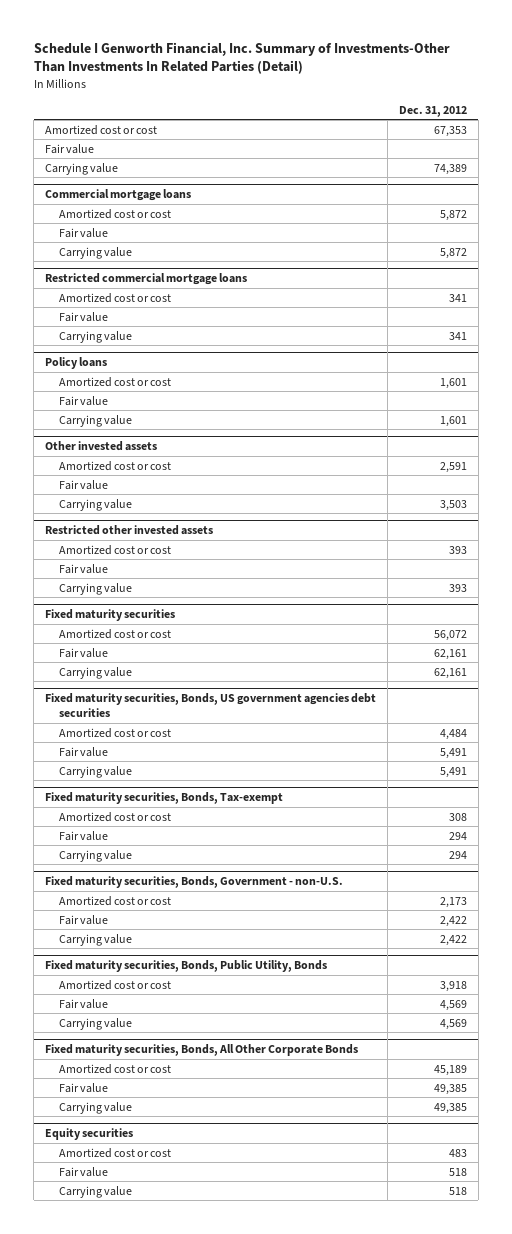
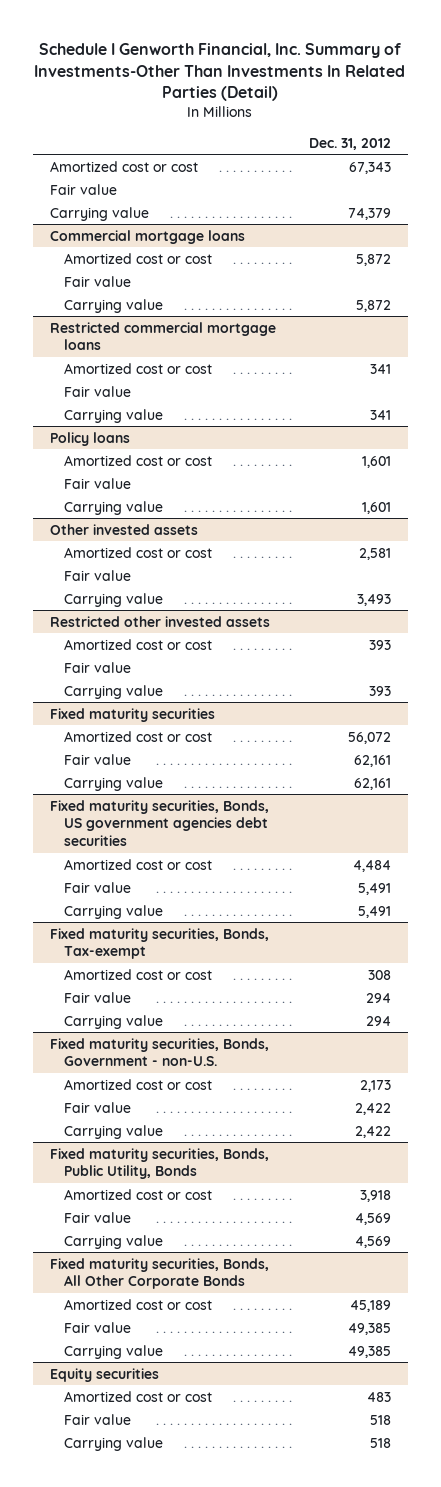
- Amortized cost or cost | 67,353
+ Amortized cost or cost | 67,343
- Carrying value | 74,389
+ Carrying value | 74,379
@ Other invested assets
- Amortized cost or cost | 2,591
+ Amortized cost or cost | 2,581
- Carrying value | 3,503
+ Carrying value | 3,493

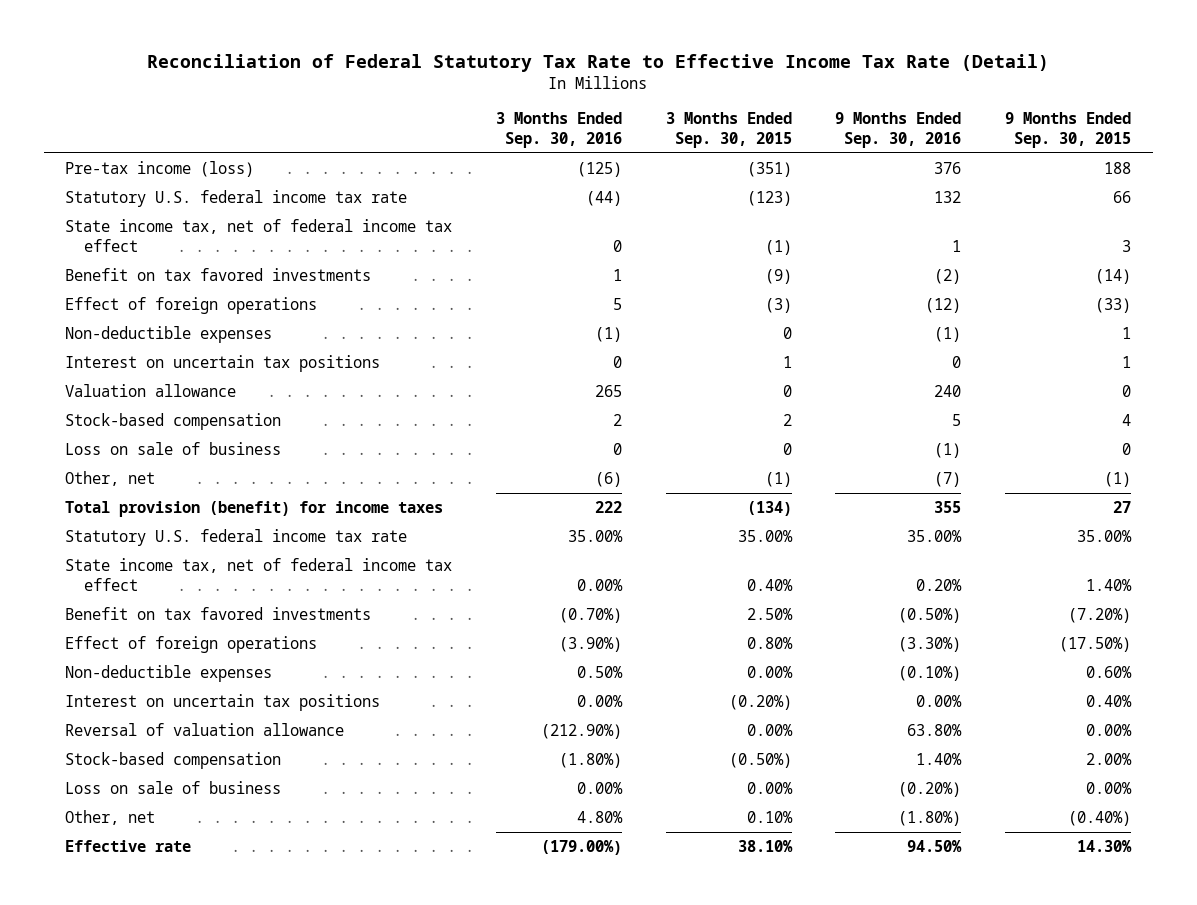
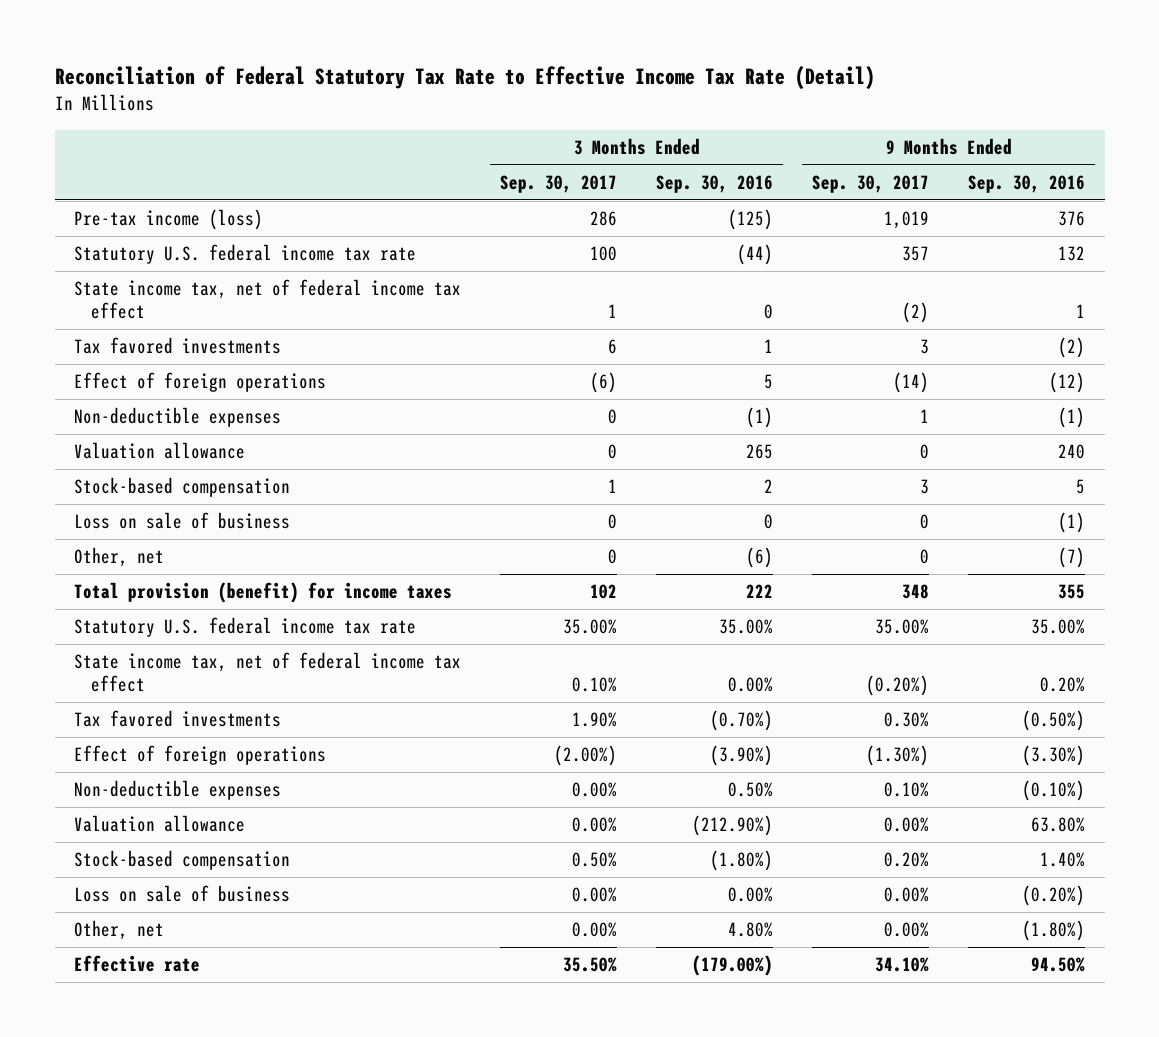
- | 3 Months Ended Sep. 30, 2016 | 3 Months Ended Sep. 30, 2015 | 9 Months Ended Sep. 30, 2016 | 9 Months Ended Sep. 30, 2015
+ | 3 Months Ended Sep. 30, 2017 | 3 Months Ended Sep. 30, 2016 | 9 Months Ended Sep. 30, 2017 | 9 Months Ended Sep. 30, 2016
- Benefit on tax favored investments | 1 | (9) | (2) | (14)
+ Tax favored investments | 6 | 1 | 3 | (2)
- Interest on uncertain tax positions | 0 | 1 | 0 | 1
- Benefit on tax favored investments | (0.70%) | 2.50% | (0.50%) | (7.20%)
+ Tax favored investments | 1.90% | (0.70%) | 0.30% | (0.50%)
- Interest on uncertain tax positions | 0.00% | (0.20%) | 0.00% | 0.40%
- Reversal of valuation allowance | (212.90%) | 0.00% | 63.80% | 0.00%
+ Valuation allowance | 0.00% | (212.90%) | 0.00% | 63.80%

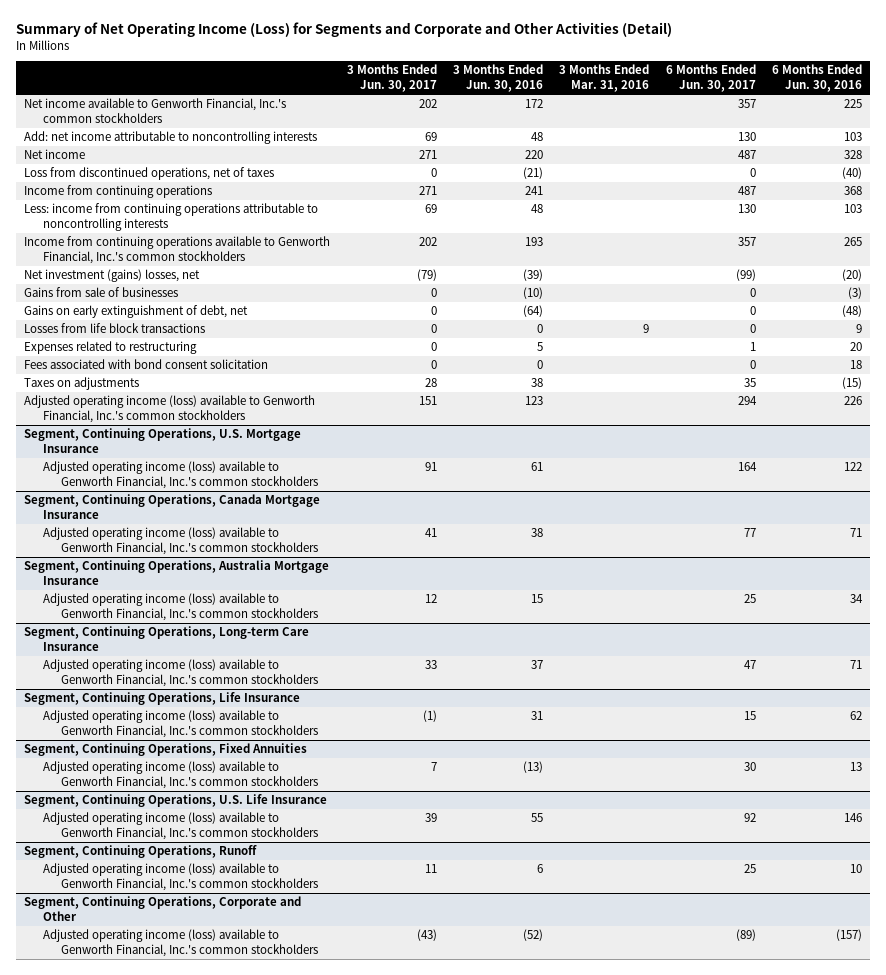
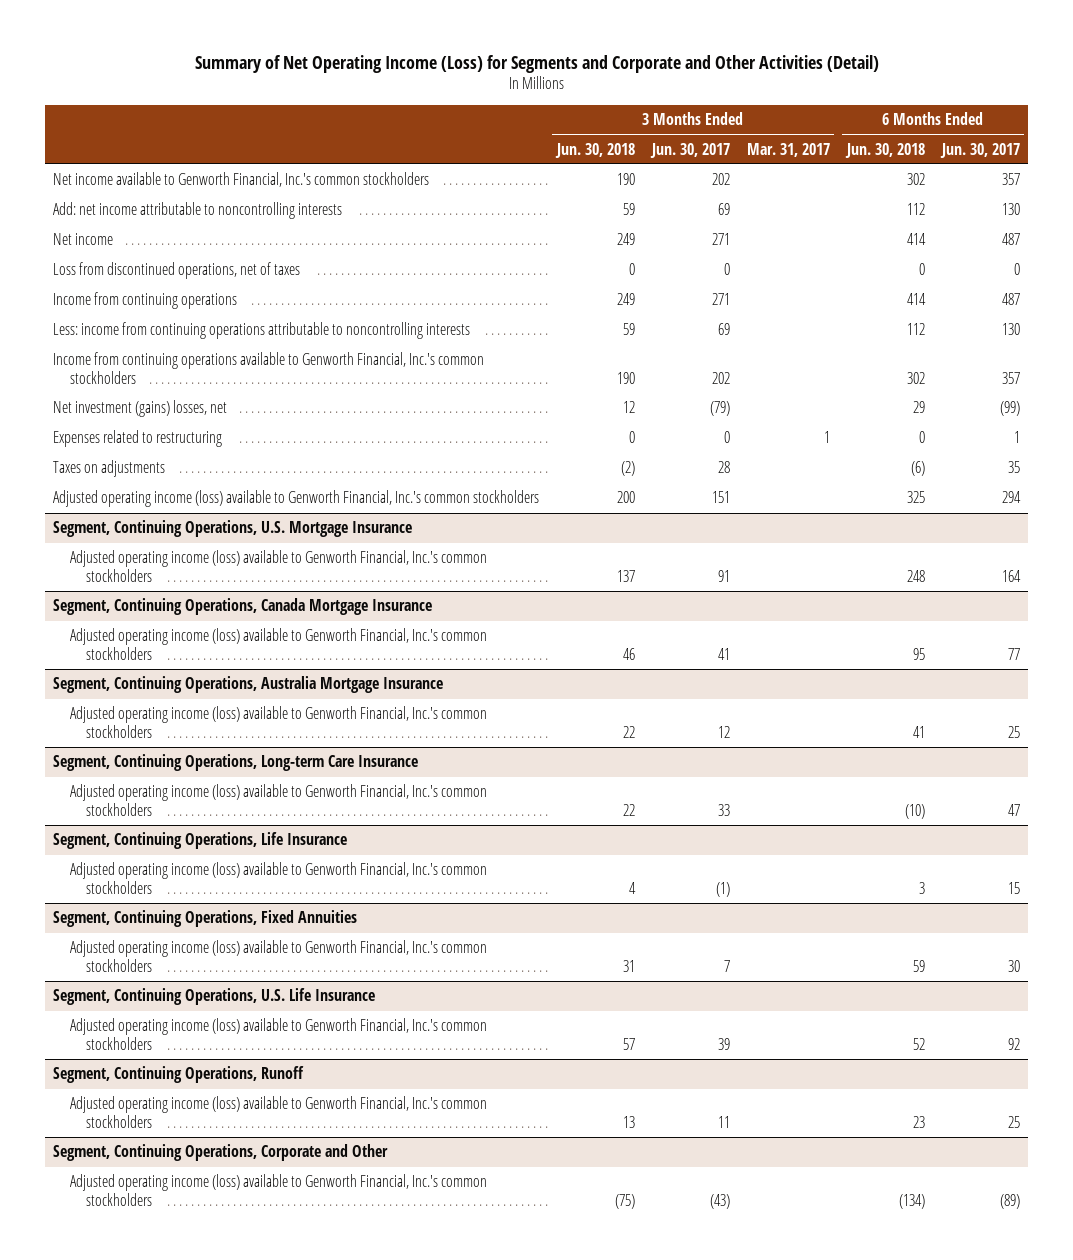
- | 3 Months Ended Jun. 30, 2017 | 3 Months Ended Jun. 30, 2016 | 3 Months Ended Mar. 31, 2016 | 6 Months Ended Jun. 30, 2017 | 6 Months Ended Jun. 30, 2016
+ | 3 Months Ended Jun. 30, 2018 | 3 Months Ended Jun. 30, 2017 | 3 Months Ended Mar. 31, 2017 | 6 Months Ended Jun. 30, 2018 | 6 Months Ended Jun. 30, 2017
- Gains from sale of businesses | 0 | (10) | | 0 | (3)
- Gains on early extinguishment of debt, net | 0 | (64) | | 0 | (48)
- Losses from life block transactions | 0 | 0 | 9 | 0 | 9
- Fees associated with bond consent solicitation | 0 | 0 | | 0 | 18

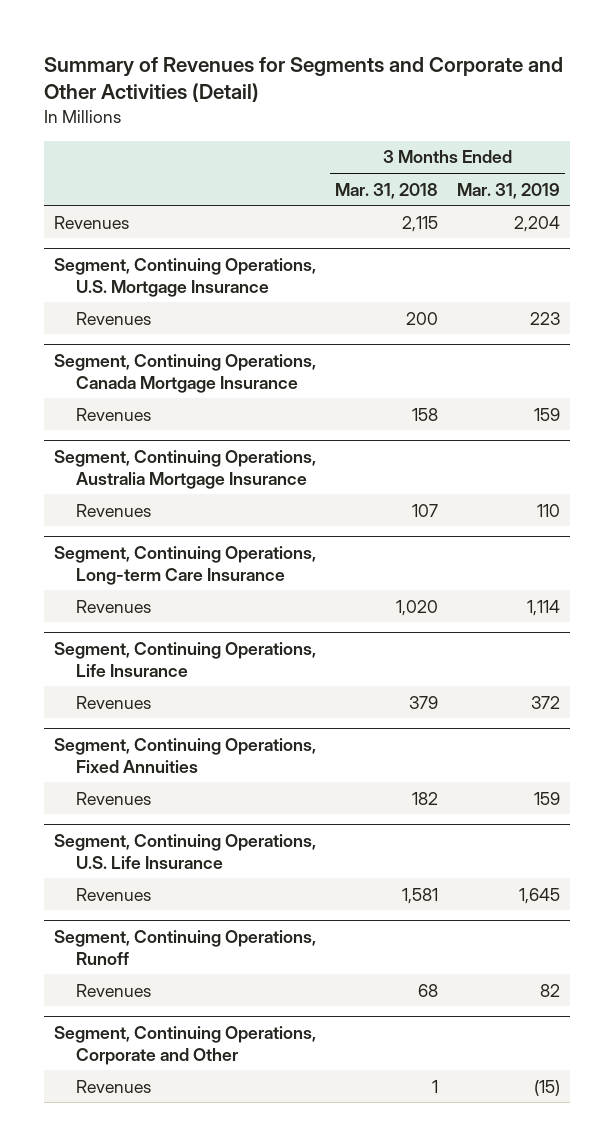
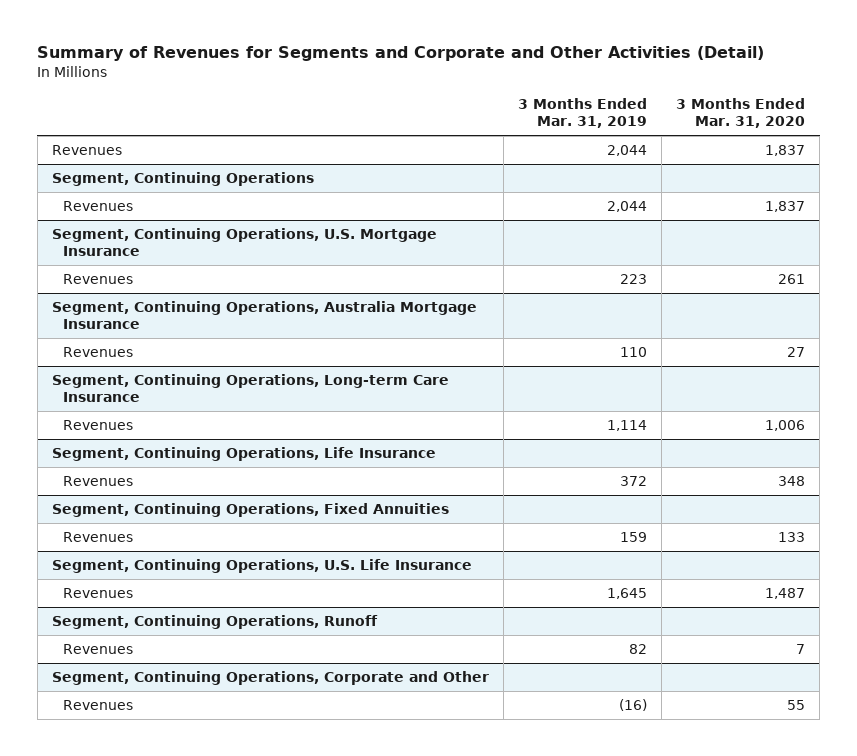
- | 3 Months Ended Mar. 31, 2018 | 3 Months Ended Mar. 31, 2019
+ | 3 Months Ended Mar. 31, 2019 | 3 Months Ended Mar. 31, 2020
- Revenues | 2,115 | 2,204
+ Revenues | 2,044 | 1,837
+ Segment, Continuing Operations
+ Revenues | 2,044 | 1,837
- Segment, Continuing Operations, Canada Mortgage Insurance
- Revenues | 158 | 159
@ Segment, Continuing Operations, Corporate and Other
- Revenues | 1 | (15)
+ Revenues | (16) | 55

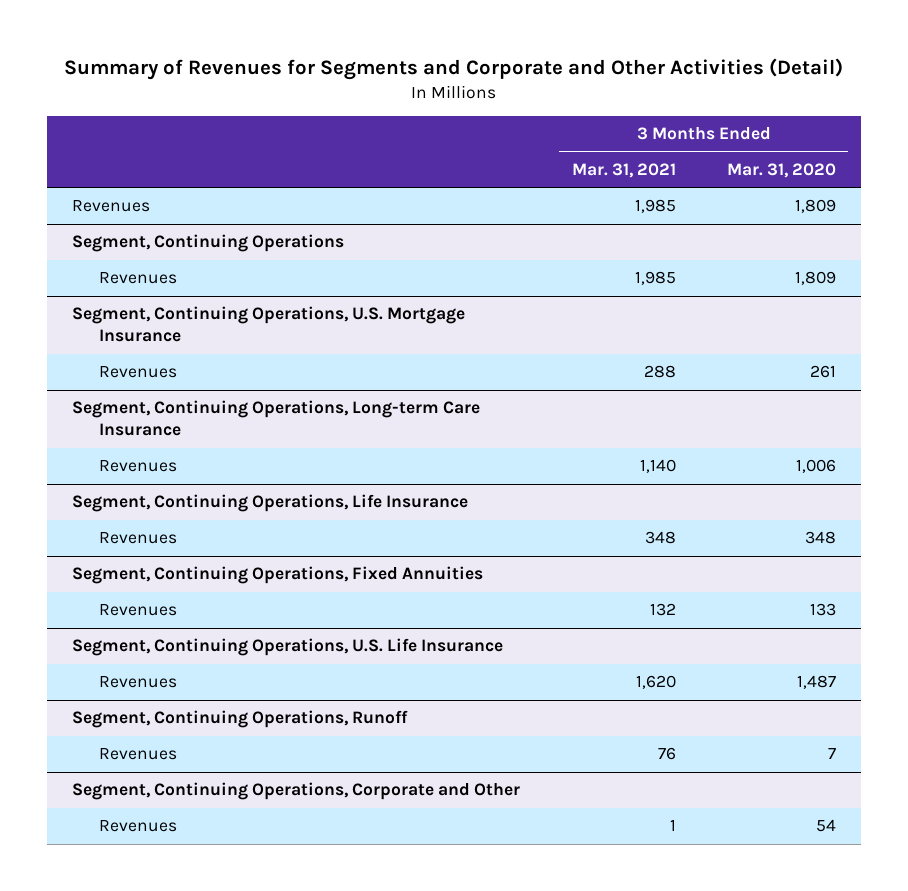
- | 3 Months Ended Mar. 31, 2019 | 3 Months Ended Mar. 31, 2020
+ | 3 Months Ended Mar. 31, 2021 | 3 Months Ended Mar. 31, 2020
- Revenues | 2,044 | 1,837
+ Revenues | 1,985 | 1,809
@ Segment, Continuing Operations
- Revenues | 2,044 | 1,837
+ Revenues | 1,985 | 1,809
- Segment, Continuing Operations, Australia Mortgage Insurance
- Revenues | 110 | 27
@ Segment, Continuing Operations, Corporate and Other
- Revenues | (16) | 55
+ Revenues | 1 | 54

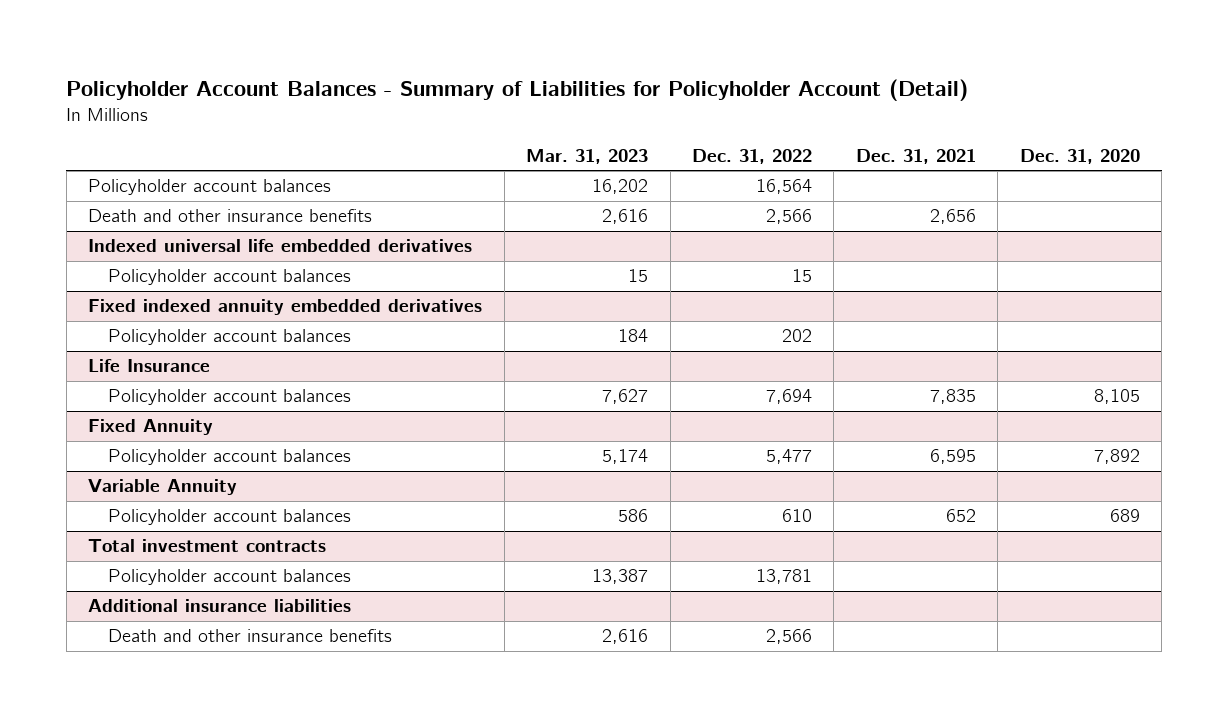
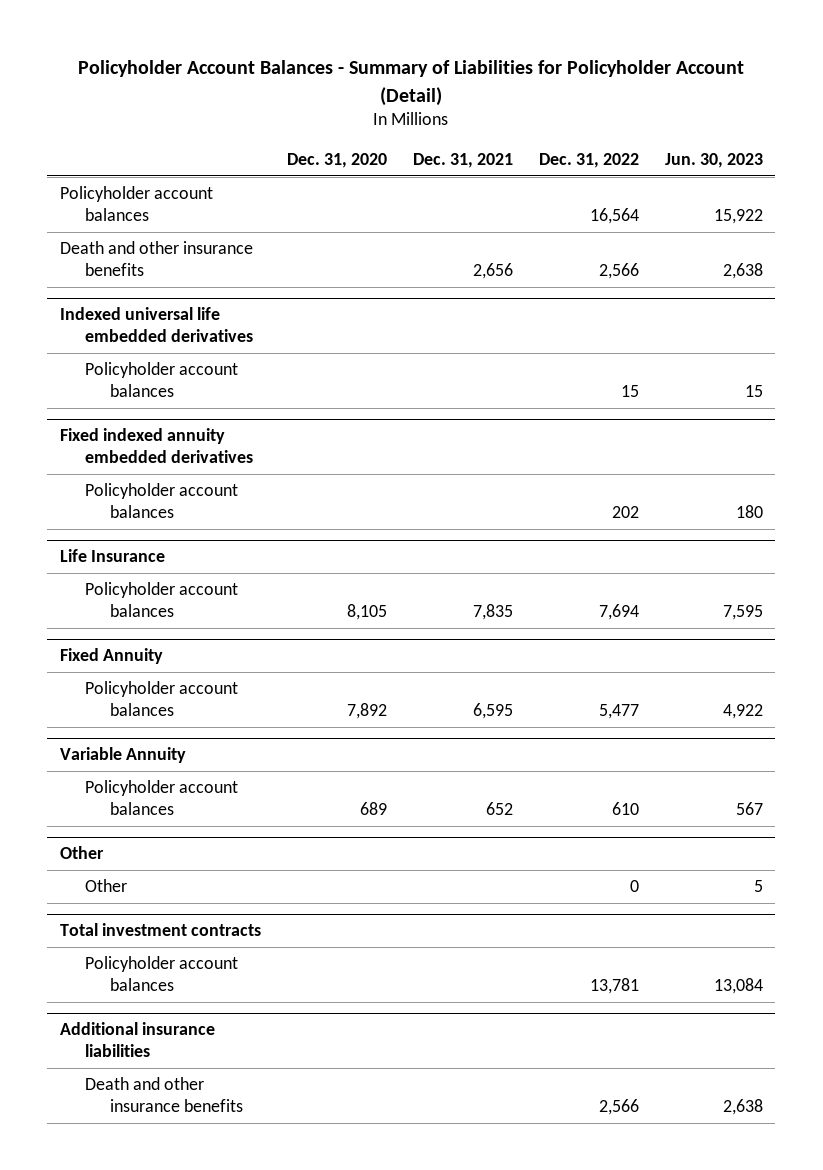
- | Mar. 31, 2023 | Dec. 31, 2022 | Dec. 31, 2021 | Dec. 31, 2020
+ | Dec. 31, 2020 | Dec. 31, 2021 | Dec. 31, 2022 | Jun. 30, 2023
+ Other
+ Other | | | 0 | 5

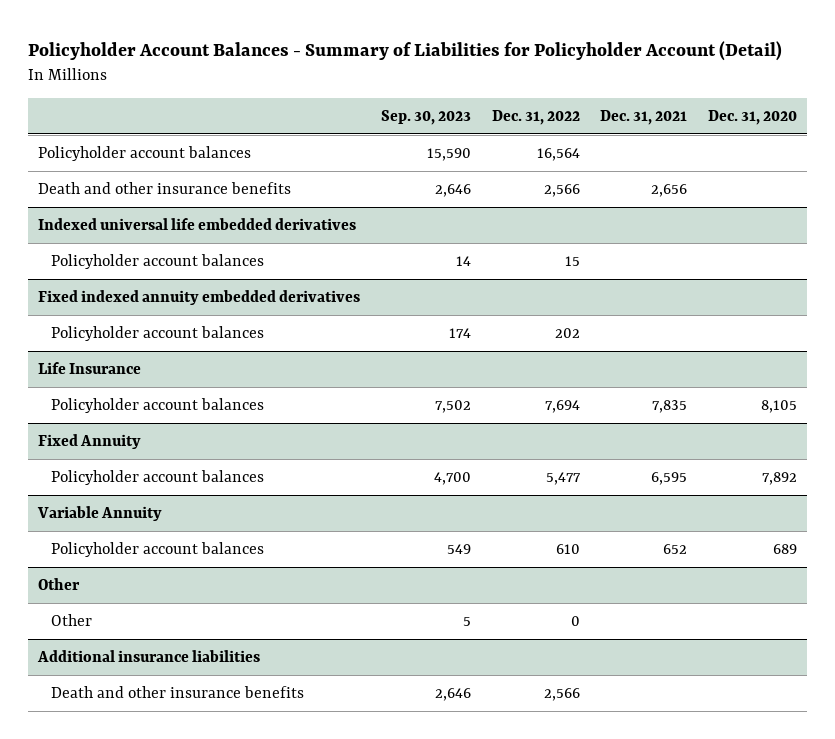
- | Dec. 31, 2020 | Dec. 31, 2021 | Dec. 31, 2022 | Jun. 30, 2023
+ | Sep. 30, 2023 | Dec. 31, 2022 | Dec. 31, 2021 | Dec. 31, 2020
- Total investment contracts
- Policyholder account balances | | | 13,781 | 13,084

